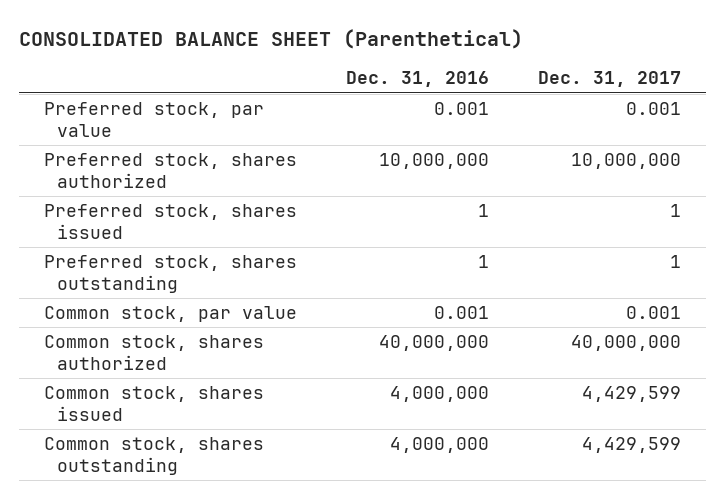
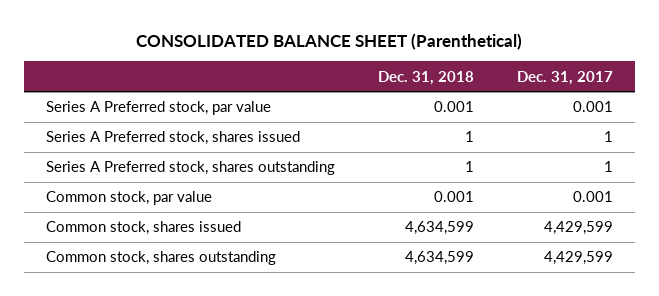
- | Dec. 31, 2016 | Dec. 31, 2017
+ | Dec. 31, 2018 | Dec. 31, 2017
- Preferred stock, par value | 0.001 | 0.001
- Preferred stock, shares authorized | 10,000,000 | 10,000,000
- Preferred stock, shares issued | 1 | 1
- Preferred stock, shares outstanding | 1 | 1
+ Series A Preferred stock, par value | 0.001 | 0.001
+ Series A Preferred stock, shares issued | 1 | 1
+ Series A Preferred stock, shares outstanding | 1 | 1
- Common stock, shares authorized | 40,000,000 | 40,000,000

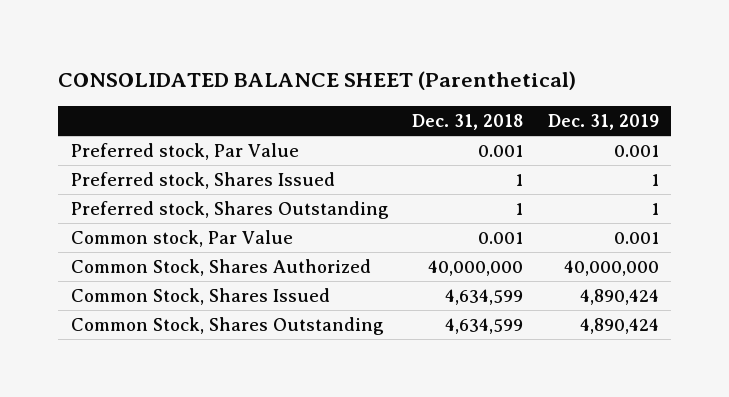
- | Dec. 31, 2018 | Dec. 31, 2017
+ | Dec. 31, 2018 | Dec. 31, 2019
- Series A Preferred stock, par value | 0.001 | 0.001
- Series A Preferred stock, shares issued | 1 | 1
- Series A Preferred stock, shares outstanding | 1 | 1
- Common stock, par value | 0.001 | 0.001
- Common stock, shares issued | 4,634,599 | 4,429,599
- Common stock, shares outstanding | 4,634,599 | 4,429,599
+ Preferred stock, Par Value | 0.001 | 0.001
+ Preferred stock, Shares Issued | 1 | 1
+ Preferred stock, Shares Outstanding | 1 | 1
+ Common stock, Par Value | 0.001 | 0.001
+ Common Stock, Shares Authorized | 40,000,000 | 40,000,000
+ Common Stock, Shares Issued | 4,634,599 | 4,890,424
+ Common Stock, Shares Outstanding | 4,634,599 | 4,890,424

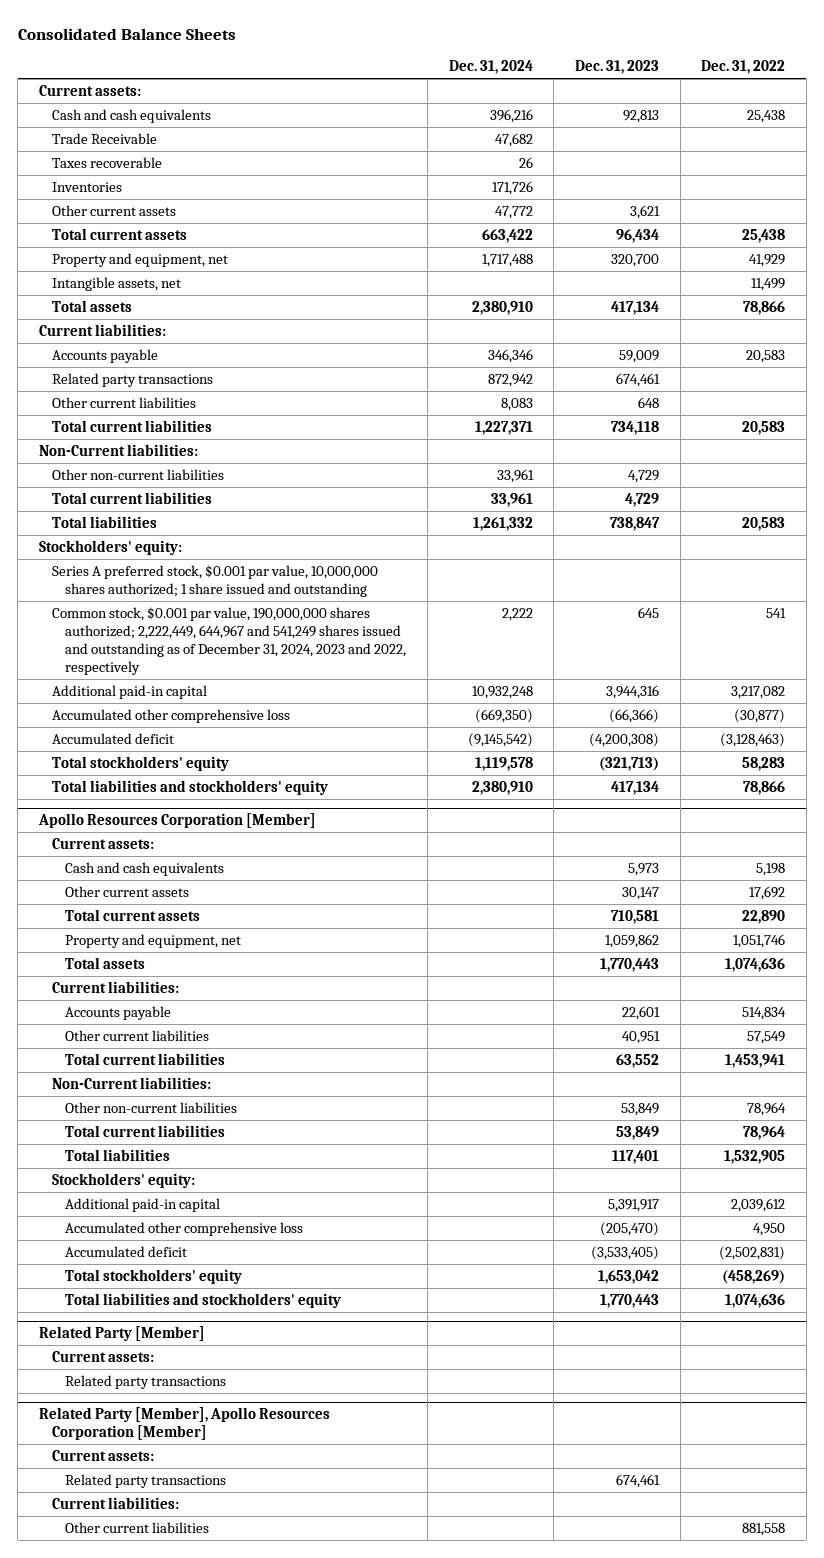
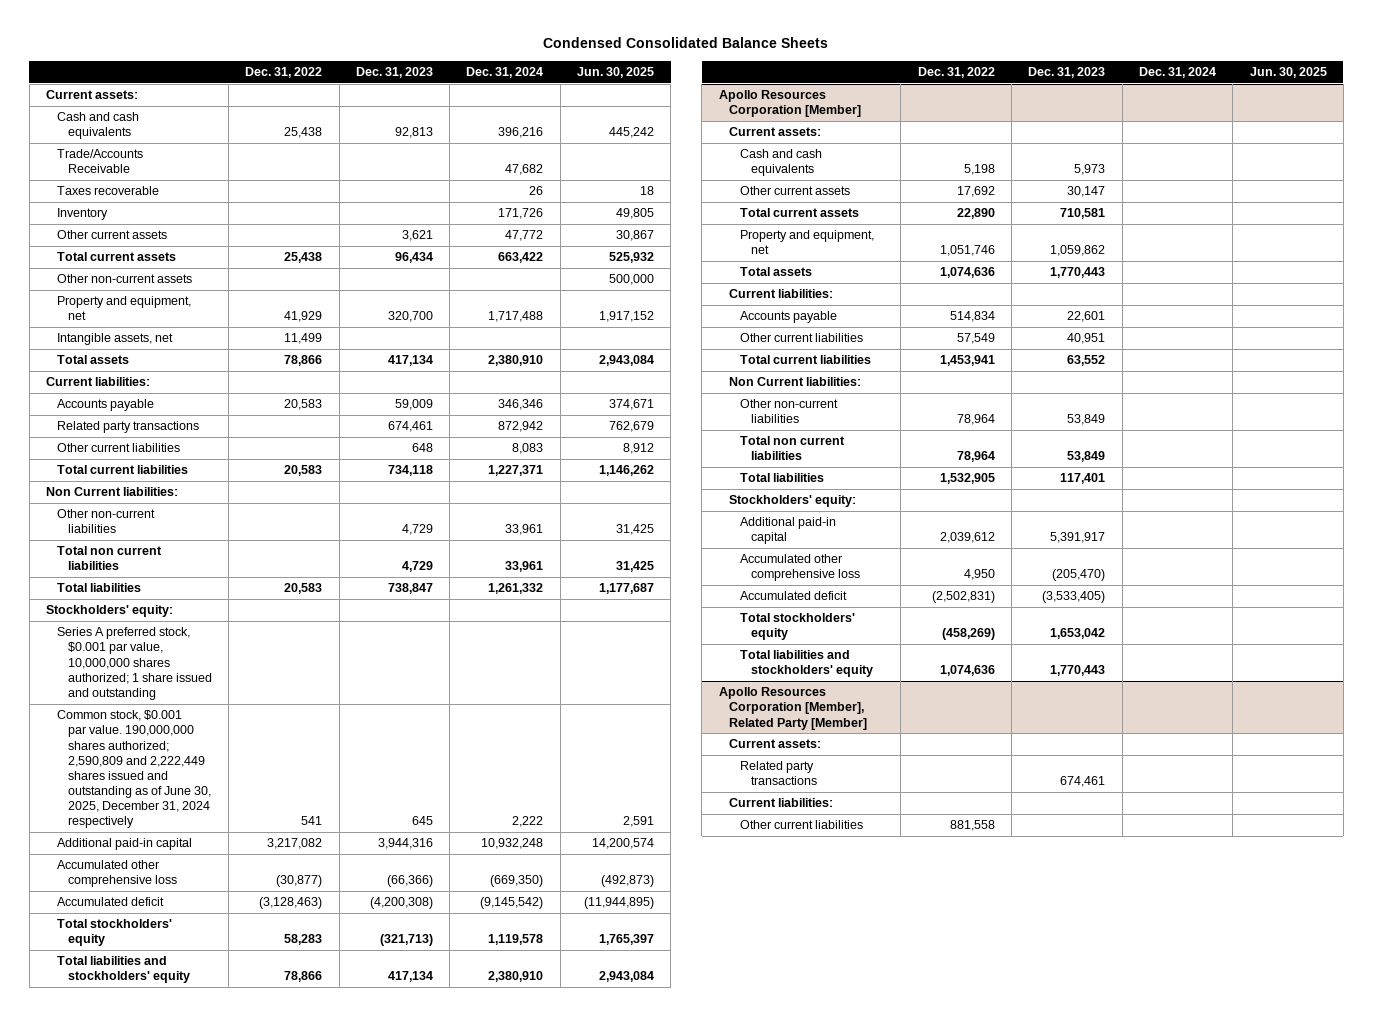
- Consolidated Balance Sheets
+ Condensed Consolidated Balance Sheets
- | Dec. 31, 2024 | Dec. 31, 2023 | Dec. 31, 2022
+ | Dec. 31, 2022 | Dec. 31, 2023 | Dec. 31, 2024 | Jun. 30, 2025
- Trade Receivable | 47,682 | |
+ Trade/Accounts Receivable | | | 47,682 |
- Inventories | 171,726 | |
+ Inventory | | | 171,726 | 49,805
+ Other non-current assets | | | | 500,000
- Non-Current liabilities:
+ Non Current liabilities:
- Total current liabilities | 33,961 | 4,729 |
+ Total non current liabilities | | 4,729 | 33,961 | 31,425
- Common stock, $0.001 par value, 190,000,000 shares authorized; 2,222,449, 644,967 and 541,249 shares issued and outstanding as of December 31, 2024, 2023 and 2022, respectively | 2,222 | 645 | 541
+ Common stock, $0.001 par value. 190,000,000 shares authorized; 2,590,809 and 2,222,449 shares issued and outstanding as of June 30, 2025, December 31, 2024 respectively | 541 | 645 | 2,222 | 2,591
@ Apollo Resources Corporation [Member]
- Non-Current liabilities:
+ Non Current liabilities:
- Total current liabilities | | 53,849 | 78,964
+ Total non current liabilities | 78,964 | 53,849 | |
- Related Party [Member]
- Current assets:
- Related party transactions
- Related Party [Member], Apollo Resources Corporation [Member]
+ Apollo Resources Corporation [Member], Related Party [Member]

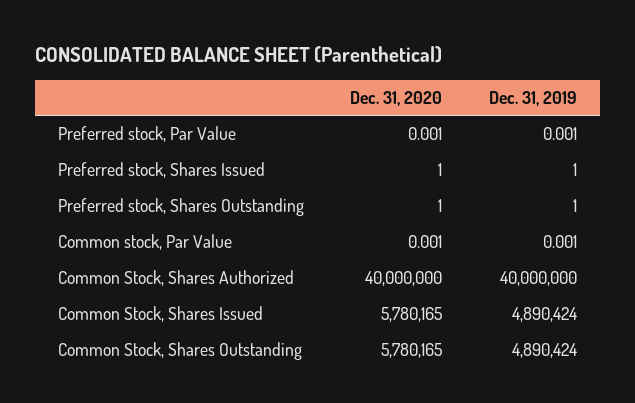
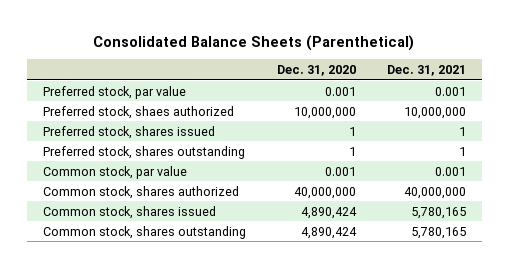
- CONSOLIDATED BALANCE SHEET (Parenthetical)
+ Consolidated Balance Sheets (Parenthetical)
- | Dec. 31, 2020 | Dec. 31, 2019
+ | Dec. 31, 2020 | Dec. 31, 2021
- Preferred stock, Par Value | 0.001 | 0.001
- Preferred stock, Shares Issued | 1 | 1
- Preferred stock, Shares Outstanding | 1 | 1
- Common stock, Par Value | 0.001 | 0.001
- Common Stock, Shares Authorized | 40,000,000 | 40,000,000
- Common Stock, Shares Issued | 5,780,165 | 4,890,424
- Common Stock, Shares Outstanding | 5,780,165 | 4,890,424
+ Preferred stock, par value | 0.001 | 0.001
+ Preferred stock, shaes authorized | 10,000,000 | 10,000,000
+ Preferred stock, shares issued | 1 | 1
+ Preferred stock, shares outstanding | 1 | 1
+ Common stock, par value | 0.001 | 0.001
+ Common stock, shares authorized | 40,000,000 | 40,000,000
+ Common stock, shares issued | 4,890,424 | 5,780,165
+ Common stock, shares outstanding | 4,890,424 | 5,780,165

